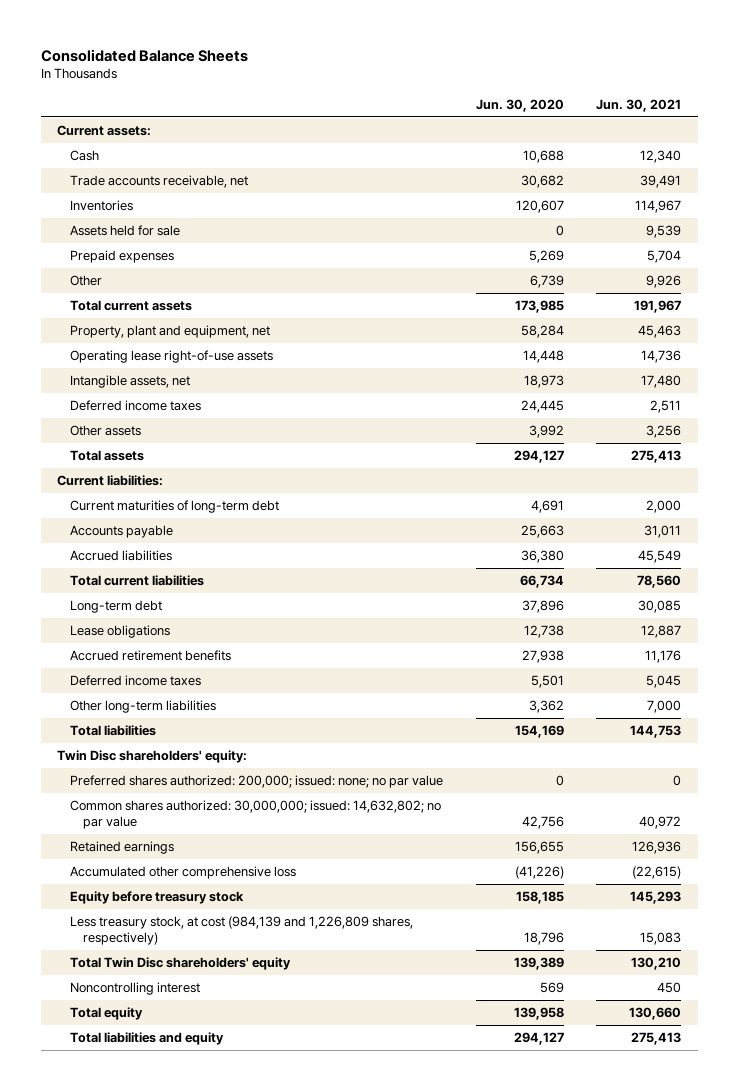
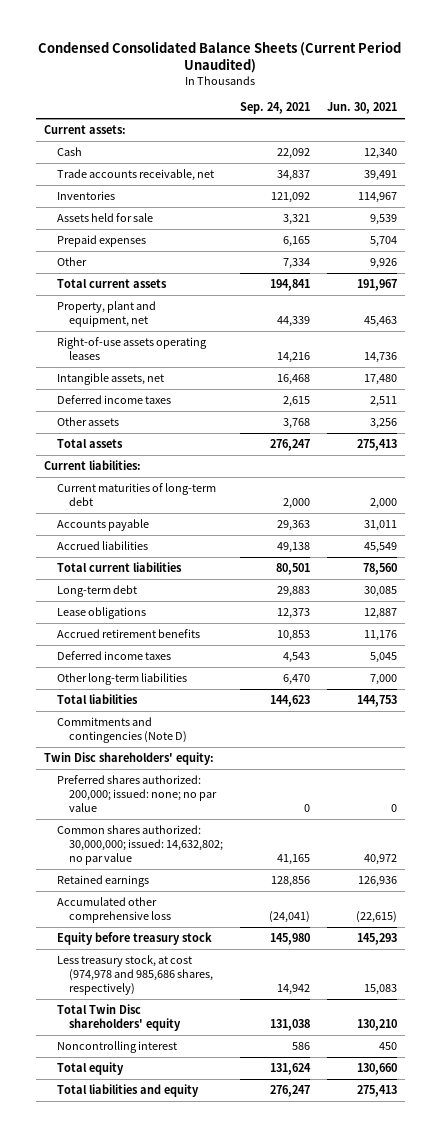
- Consolidated Balance Sheets
+ Condensed Consolidated Balance Sheets (Current Period Unaudited)
- | Jun. 30, 2020 | Jun. 30, 2021
+ | Sep. 24, 2021 | Jun. 30, 2021
- Operating lease right-of-use assets | 14,448 | 14,736
+ Right-of-use assets operating leases | 14,216 | 14,736
+ Commitments and contingencies (Note D)
- Less treasury stock, at cost (984,139 and 1,226,809 shares, respectively) | 18,796 | 15,083
+ Less treasury stock, at cost (974,978 and 985,686 shares, respectively) | 14,942 | 15,083

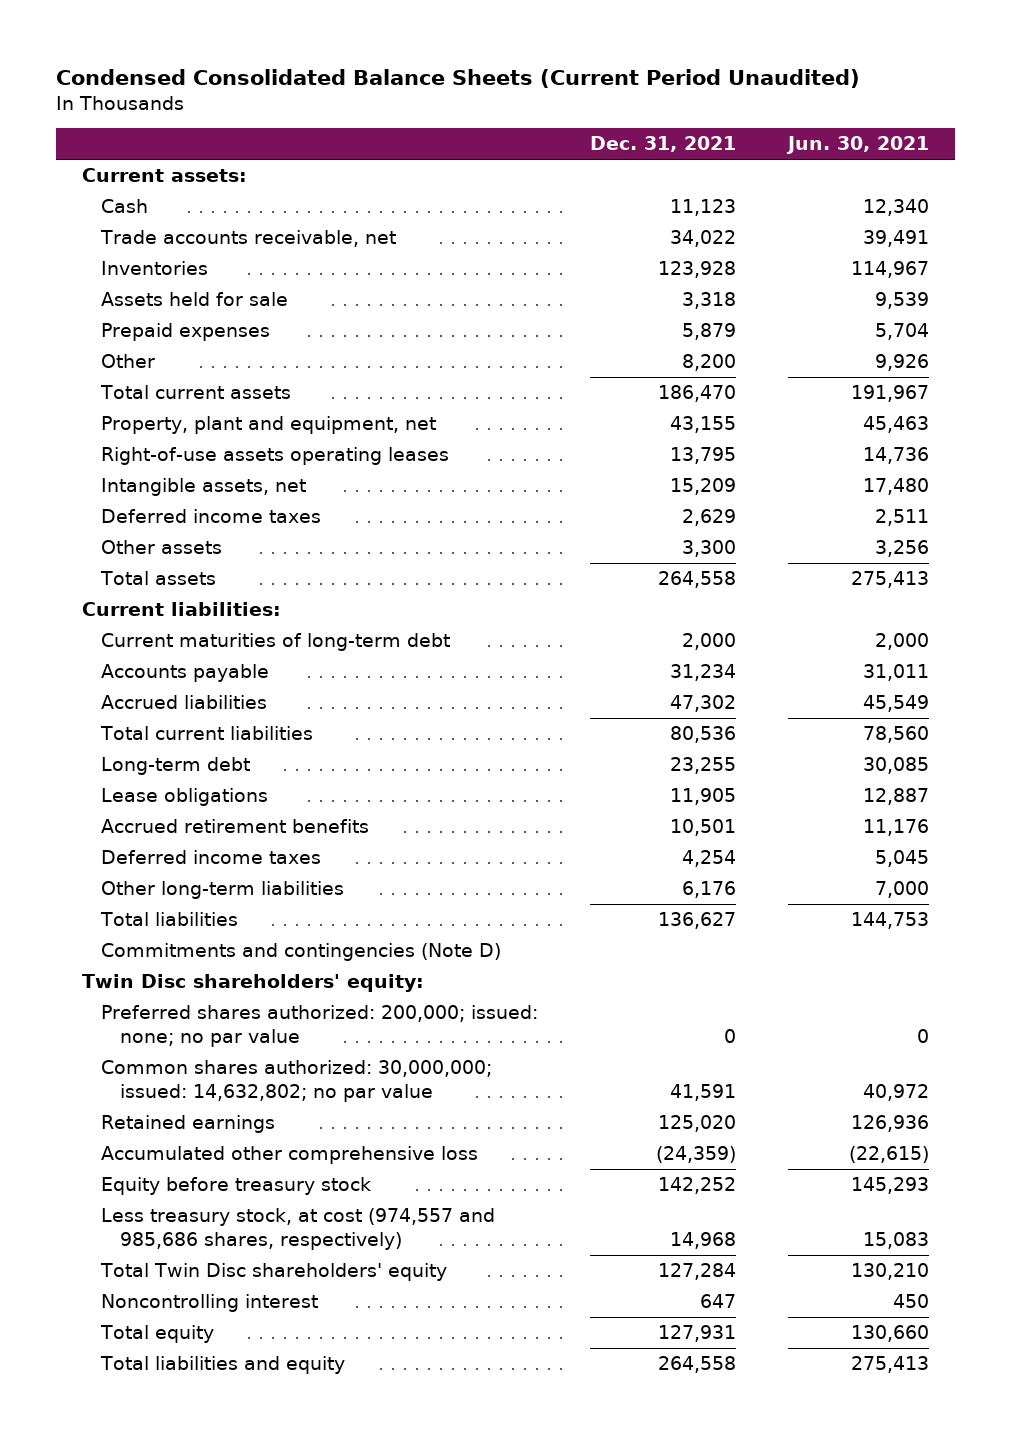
- | Sep. 24, 2021 | Jun. 30, 2021
+ | Dec. 31, 2021 | Jun. 30, 2021
- Less treasury stock, at cost (974,978 and 985,686 shares, respectively) | 14,942 | 15,083
+ Less treasury stock, at cost (974,557 and 985,686 shares, respectively) | 14,968 | 15,083

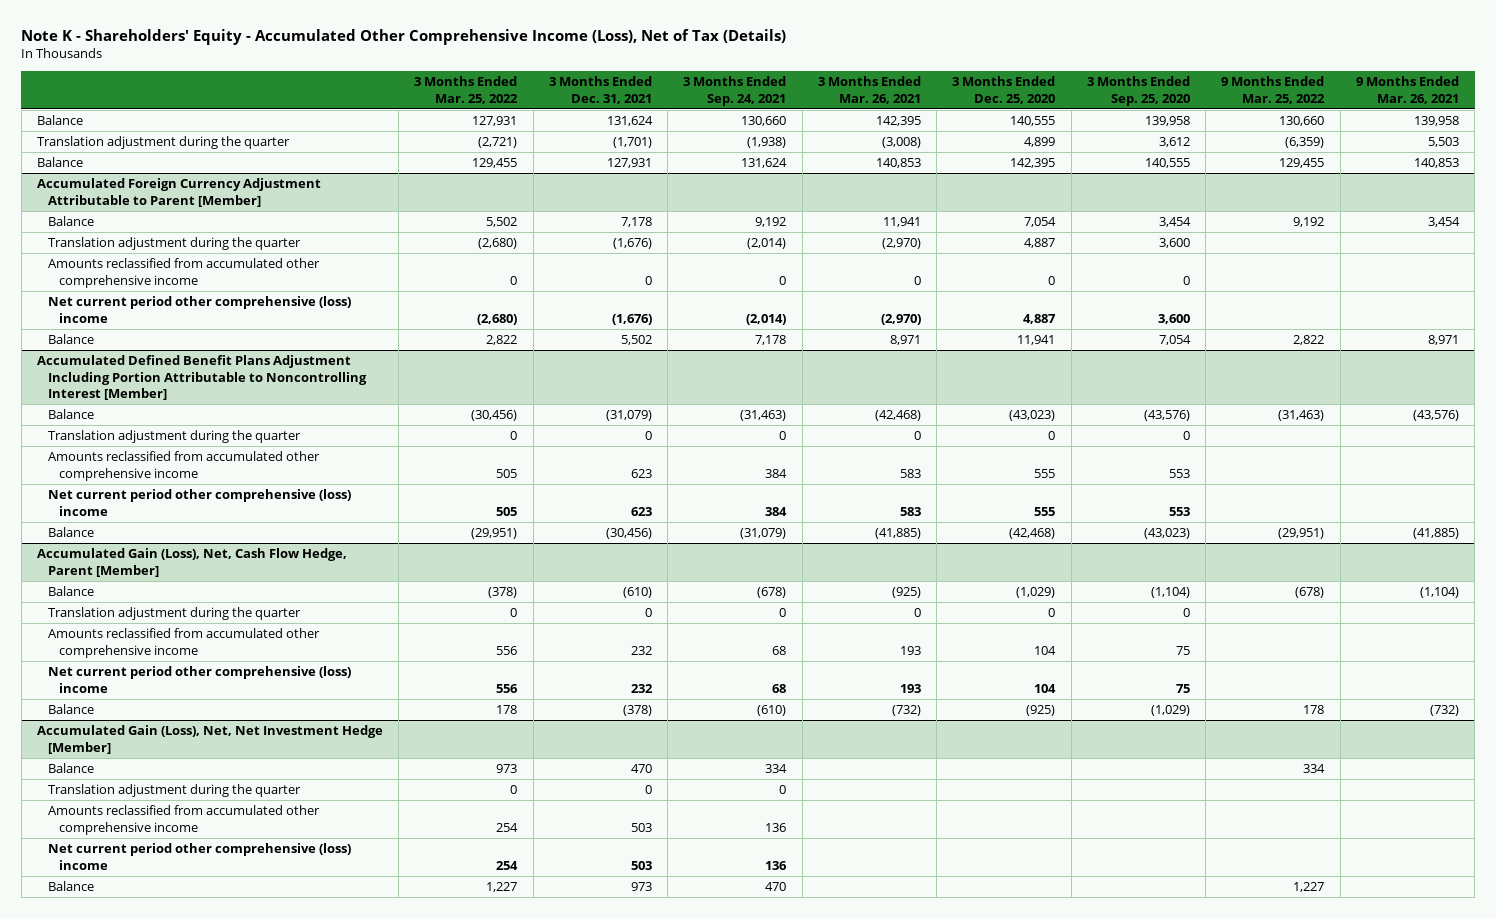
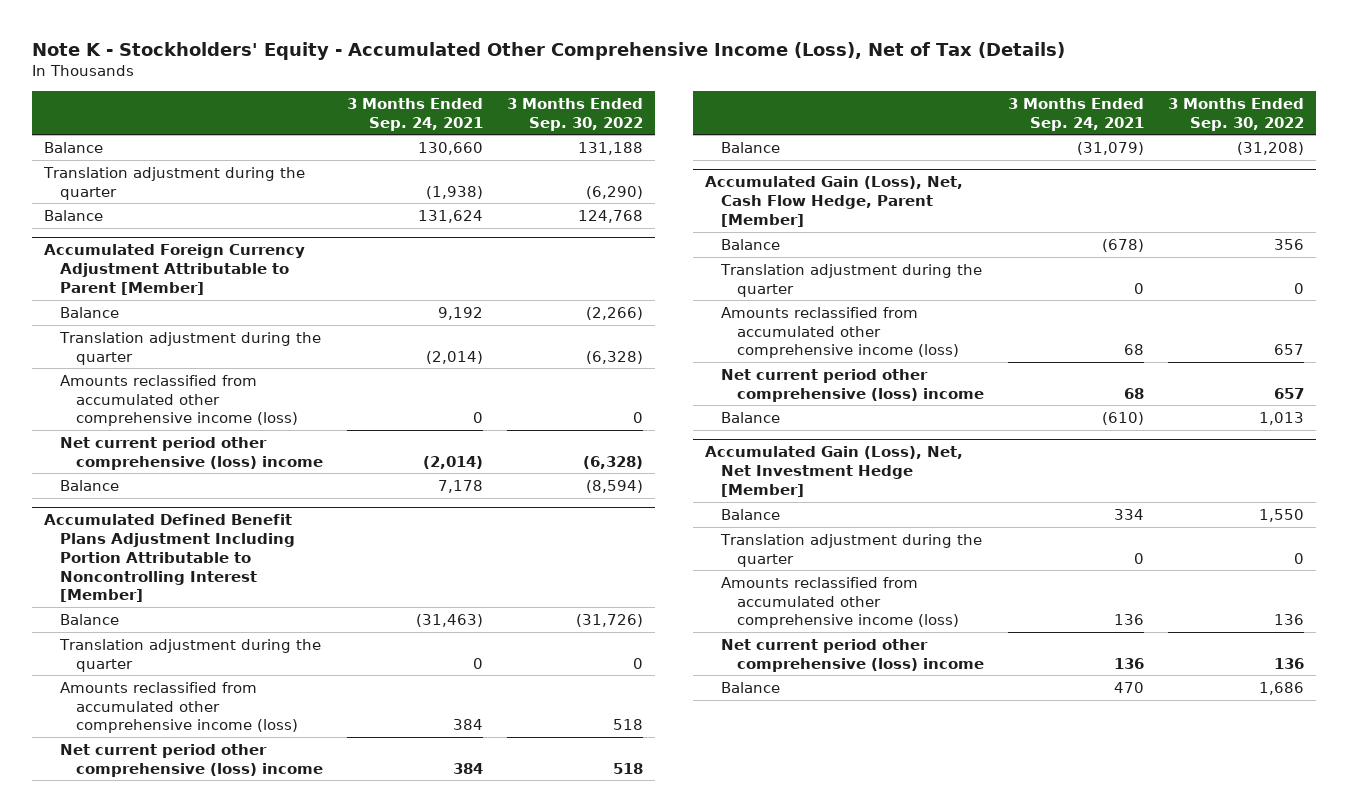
- Note K - Shareholders' Equity - Accumulated Other Comprehensive Income (Loss), Net of Tax (Details)
+ Note K - Stockholders' Equity - Accumulated Other Comprehensive Income (Loss), Net of Tax (Details)
- | 3 Months Ended Mar. 25, 2022 | 3 Months Ended Dec. 31, 2021 | 3 Months Ended Sep. 24, 2021 | 3 Months Ended Mar. 26, 2021 | 3 Months Ended Dec. 25, 2020 | 3 Months Ended Sep. 25, 2020 | 9 Months Ended Mar. 25, 2022 | 9 Months Ended Mar. 26, 2021
+ | 3 Months Ended Sep. 24, 2021 | 3 Months Ended Sep. 30, 2022
@ Accumulated Foreign Currency Adjustment Attributable to Parent [Member]
- Amounts reclassified from accumulated other comprehensive income | 0 | 0 | 0 | 0 | 0 | 0 | |
+ Amounts reclassified from accumulated other comprehensive income (loss) | 0 | 0
@ Accumulated Defined Benefit Plans Adjustment Including Portion Attributable to Noncontrolling Interest [Member]
- Amounts reclassified from accumulated other comprehensive income | 505 | 623 | 384 | 583 | 555 | 553 | |
+ Amounts reclassified from accumulated other comprehensive income (loss) | 384 | 518
@ Accumulated Gain (Loss), Net, Cash Flow Hedge, Parent [Member]
- Amounts reclassified from accumulated other comprehensive income | 556 | 232 | 68 | 193 | 104 | 75 | |
+ Amounts reclassified from accumulated other comprehensive income (loss) | 68 | 657
@ Accumulated Gain (Loss), Net, Net Investment Hedge [Member]
- Amounts reclassified from accumulated other comprehensive income | 254 | 503 | 136 | | | | |
+ Amounts reclassified from accumulated other comprehensive income (loss) | 136 | 136

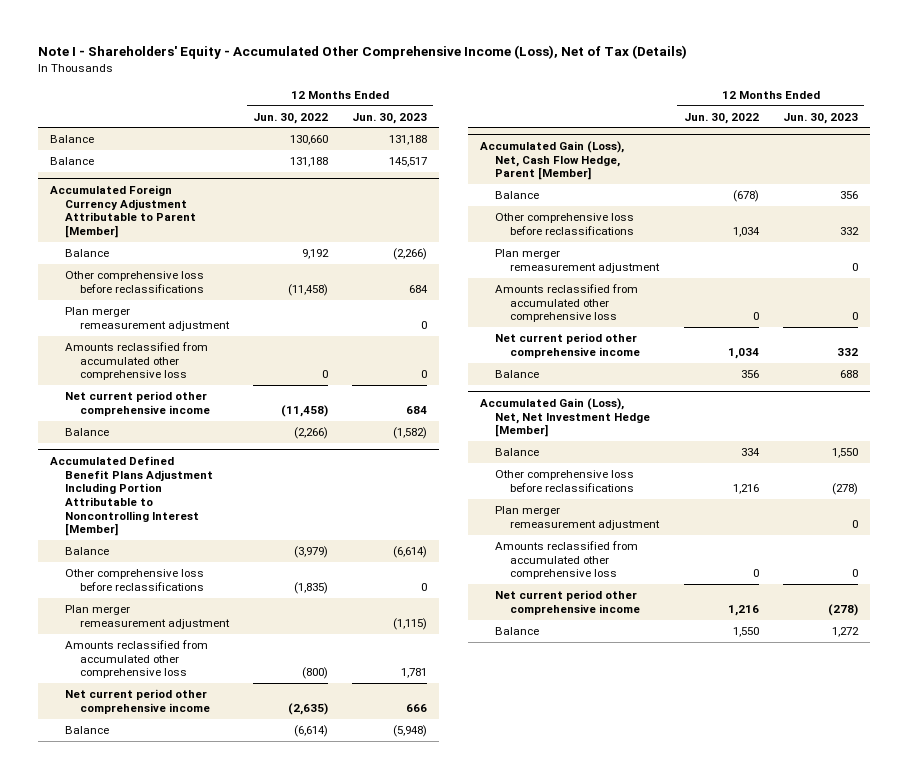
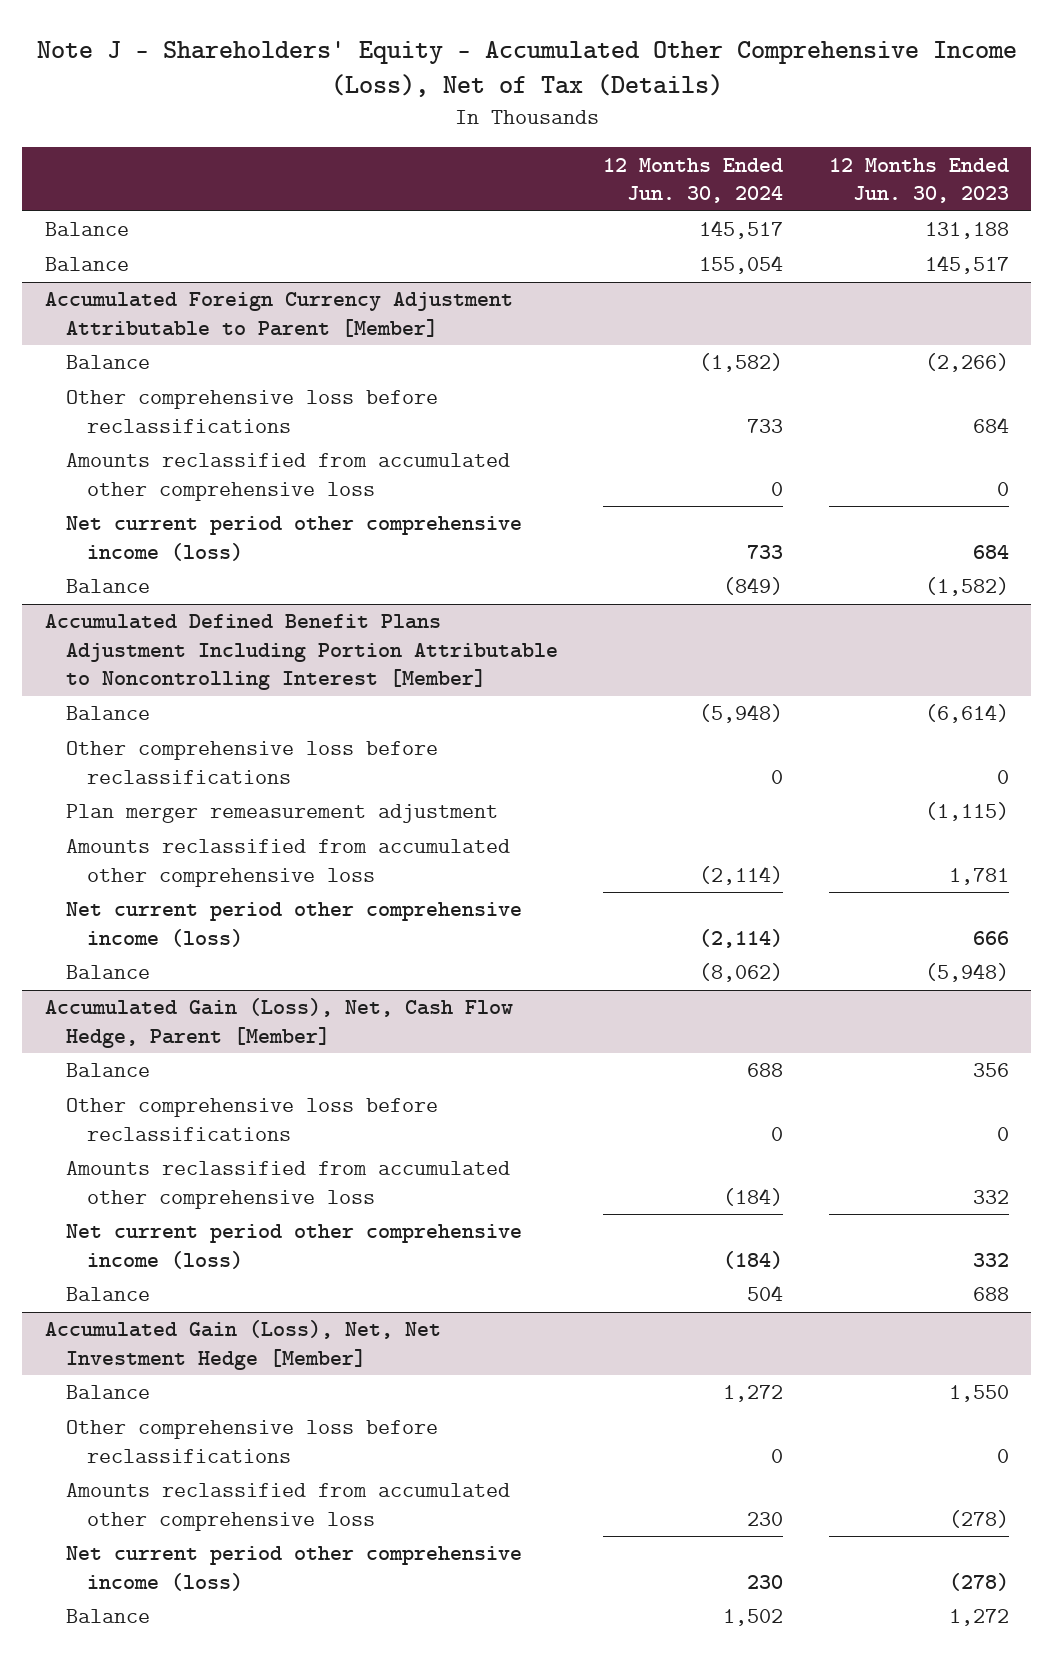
- Note I - Shareholders' Equity - Accumulated Other Comprehensive Income (Loss), Net of Tax (Details)
+ Note J - Shareholders' Equity - Accumulated Other Comprehensive Income (Loss), Net of Tax (Details)
- | 12 Months Ended Jun. 30, 2022 | 12 Months Ended Jun. 30, 2023
+ | 12 Months Ended Jun. 30, 2024 | 12 Months Ended Jun. 30, 2023
@ Accumulated Foreign Currency Adjustment Attributable to Parent [Member]
- Plan merger remeasurement adjustment | | 0
- Net current period other comprehensive income | (11,458) | 684
+ Net current period other comprehensive income (loss) | 733 | 684
@ Accumulated Defined Benefit Plans Adjustment Including Portion Attributable to Noncontrolling Interest [Member]
- Net current period other comprehensive income | (2,635) | 666
+ Net current period other comprehensive income (loss) | (2,114) | 666
@ Accumulated Gain (Loss), Net, Cash Flow Hedge, Parent [Member]
- Other comprehensive loss before reclassifications | 1,034 | 332
- Plan merger remeasurement adjustment | | 0
- Amounts reclassified from accumulated other comprehensive loss | 0 | 0
- Net current period other comprehensive income | 1,034 | 332
+ Other comprehensive loss before reclassifications | 0 | 0
+ Amounts reclassified from accumulated other comprehensive loss | (184) | 332
+ Net current period other comprehensive income (loss) | (184) | 332
@ Accumulated Gain (Loss), Net, Net Investment Hedge [Member]
- Other comprehensive loss before reclassifications | 1,216 | (278)
- Plan merger remeasurement adjustment | | 0
- Amounts reclassified from accumulated other comprehensive loss | 0 | 0
- Net current period other comprehensive income | 1,216 | (278)
+ Other comprehensive loss before reclassifications | 0 | 0
+ Amounts reclassified from accumulated other comprehensive loss | 230 | (278)
+ Net current period other comprehensive income (loss) | 230 | (278)

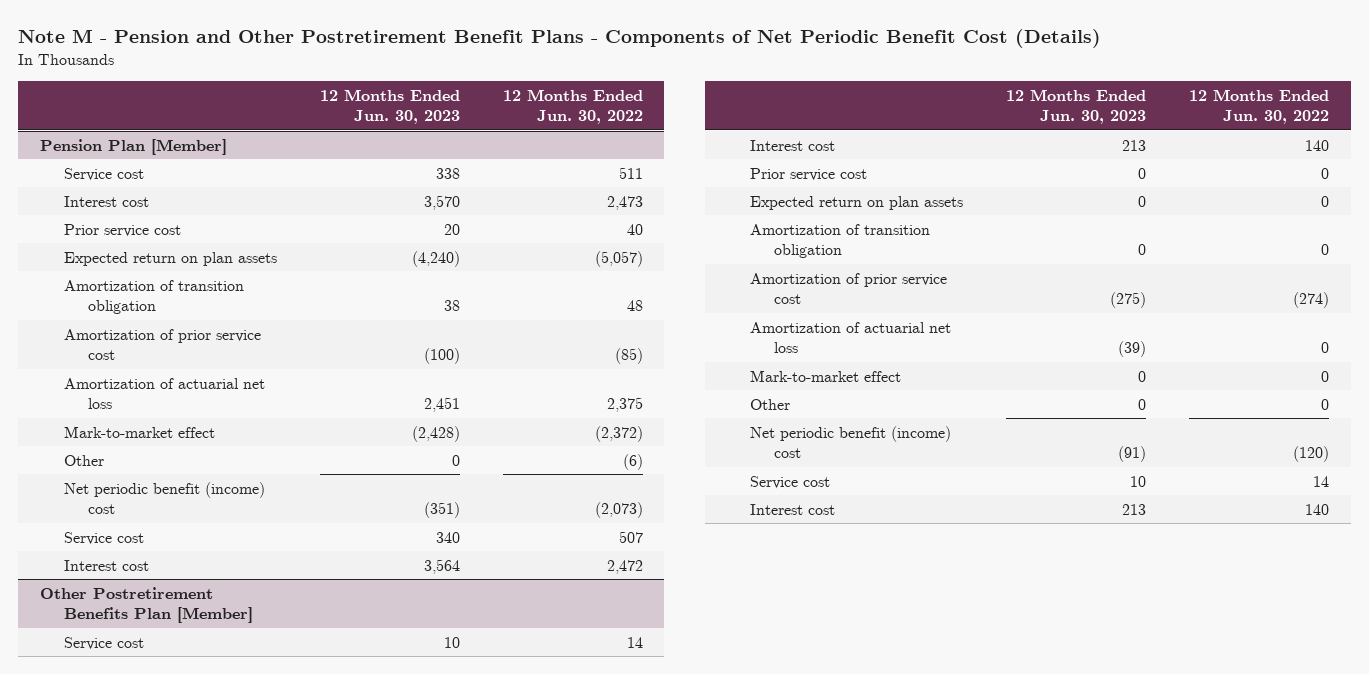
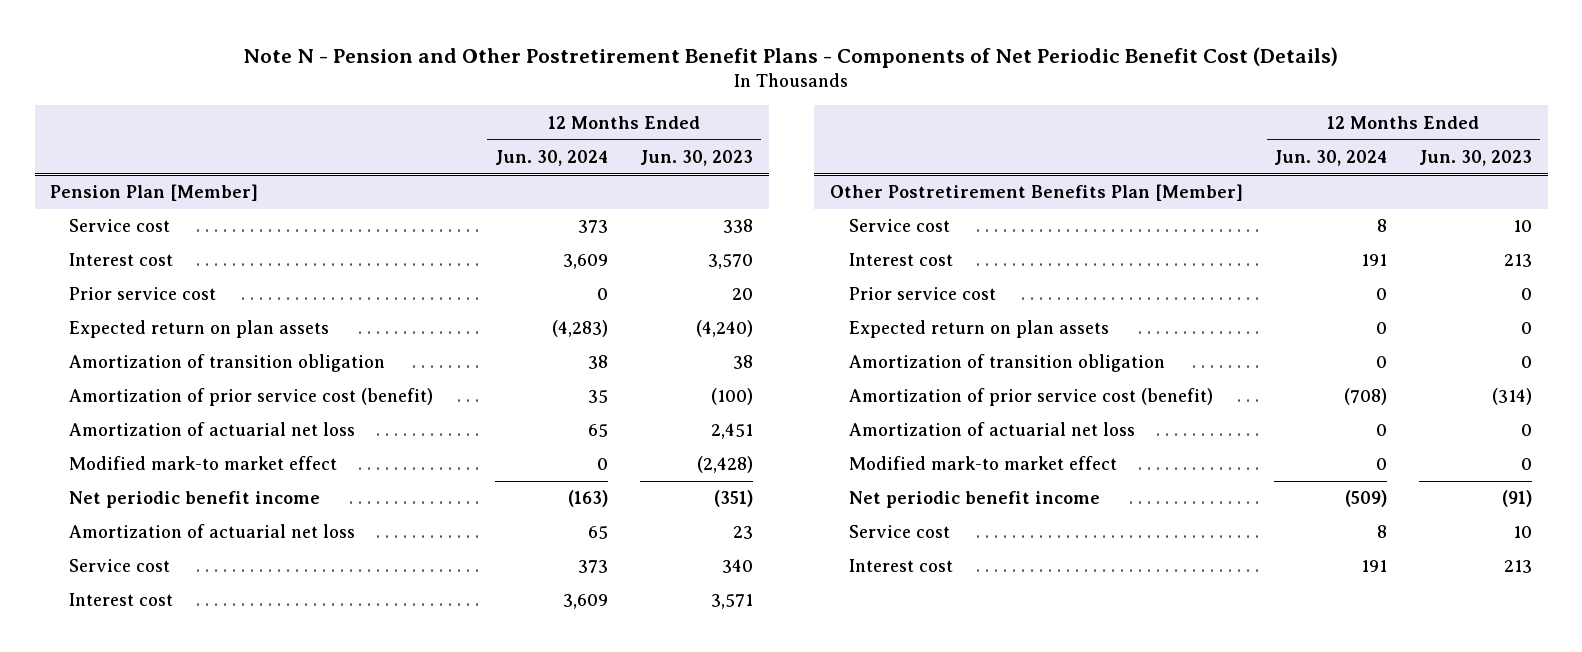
- Note M - Pension and Other Postretirement Benefit Plans - Components of Net Periodic Benefit Cost (Details)
+ Note N - Pension and Other Postretirement Benefit Plans - Components of Net Periodic Benefit Cost (Details)
- | 12 Months Ended Jun. 30, 2023 | 12 Months Ended Jun. 30, 2022
+ | 12 Months Ended Jun. 30, 2024 | 12 Months Ended Jun. 30, 2023
@ Pension Plan [Member]
- Amortization of prior service cost | (100) | (85)
+ Amortization of prior service cost (benefit) | 35 | (100)
- Mark-to-market effect | (2,428) | (2,372)
- Other | 0 | (6)
- Net periodic benefit (income) cost | (351) | (2,073)
+ Modified mark-to market effect | 0 | (2,428)
+ Net periodic benefit income | (163) | (351)
+ Amortization of actuarial net loss | 65 | 23
- Interest cost | 3,564 | 2,472
+ Interest cost | 3,609 | 3,571
@ Other Postretirement Benefits Plan [Member]
- Amortization of prior service cost | (275) | (274)
- Amortization of actuarial net loss | (39) | 0
- Mark-to-market effect | 0 | 0
- Other | 0 | 0
- Net periodic benefit (income) cost | (91) | (120)
+ Amortization of prior service cost (benefit) | (708) | (314)
+ Amortization of actuarial net loss | 0 | 0
+ Modified mark-to market effect | 0 | 0
+ Net periodic benefit income | (509) | (91)

